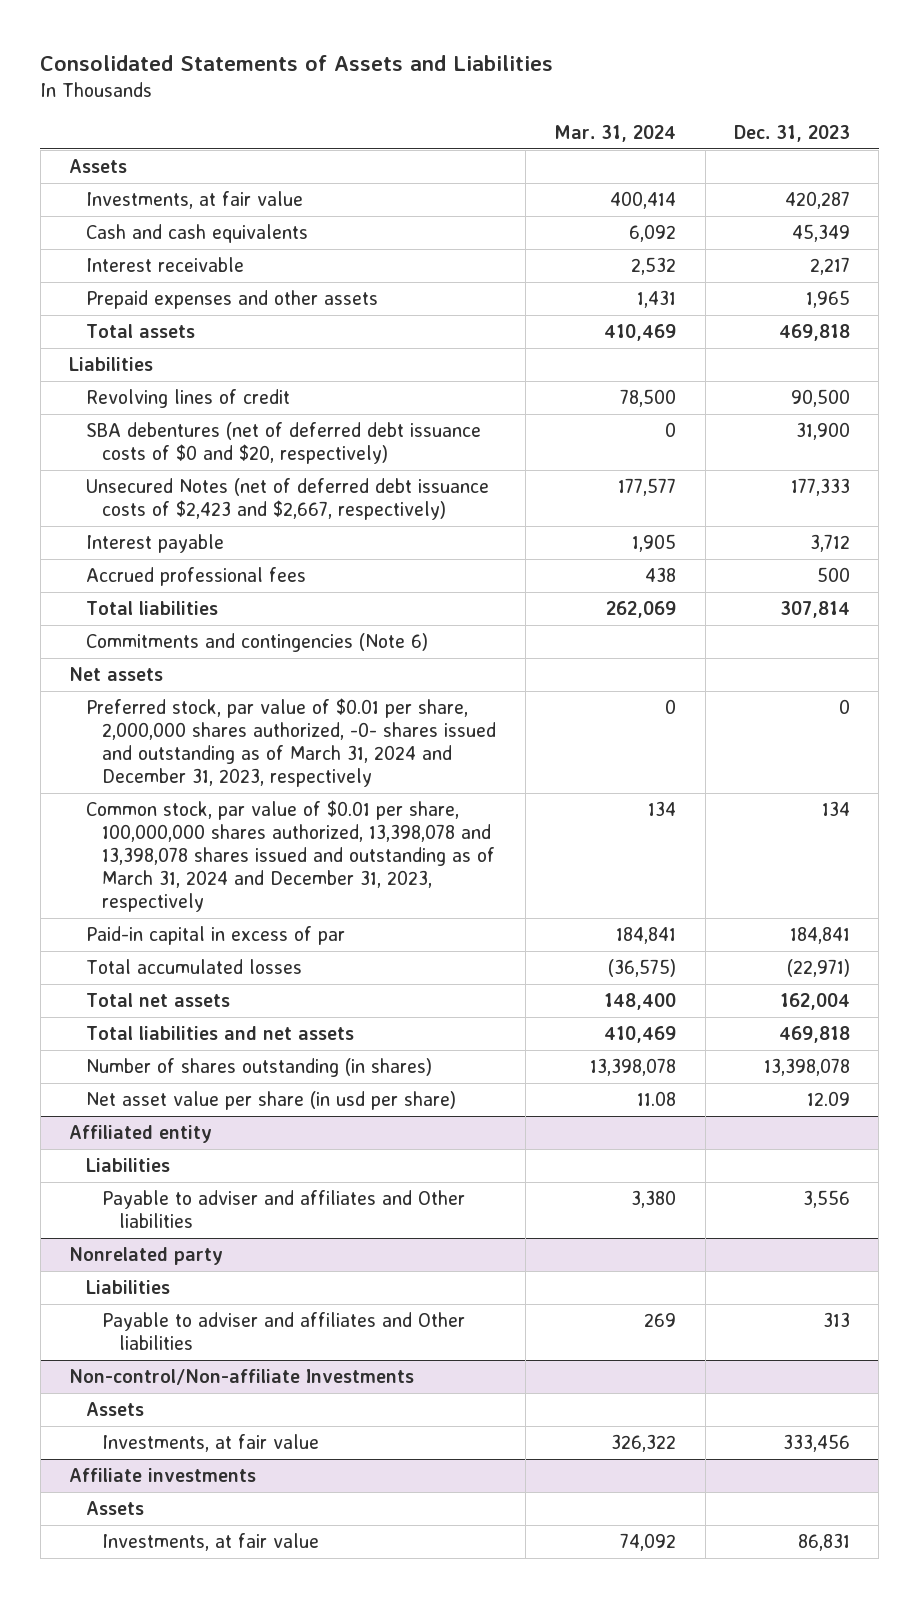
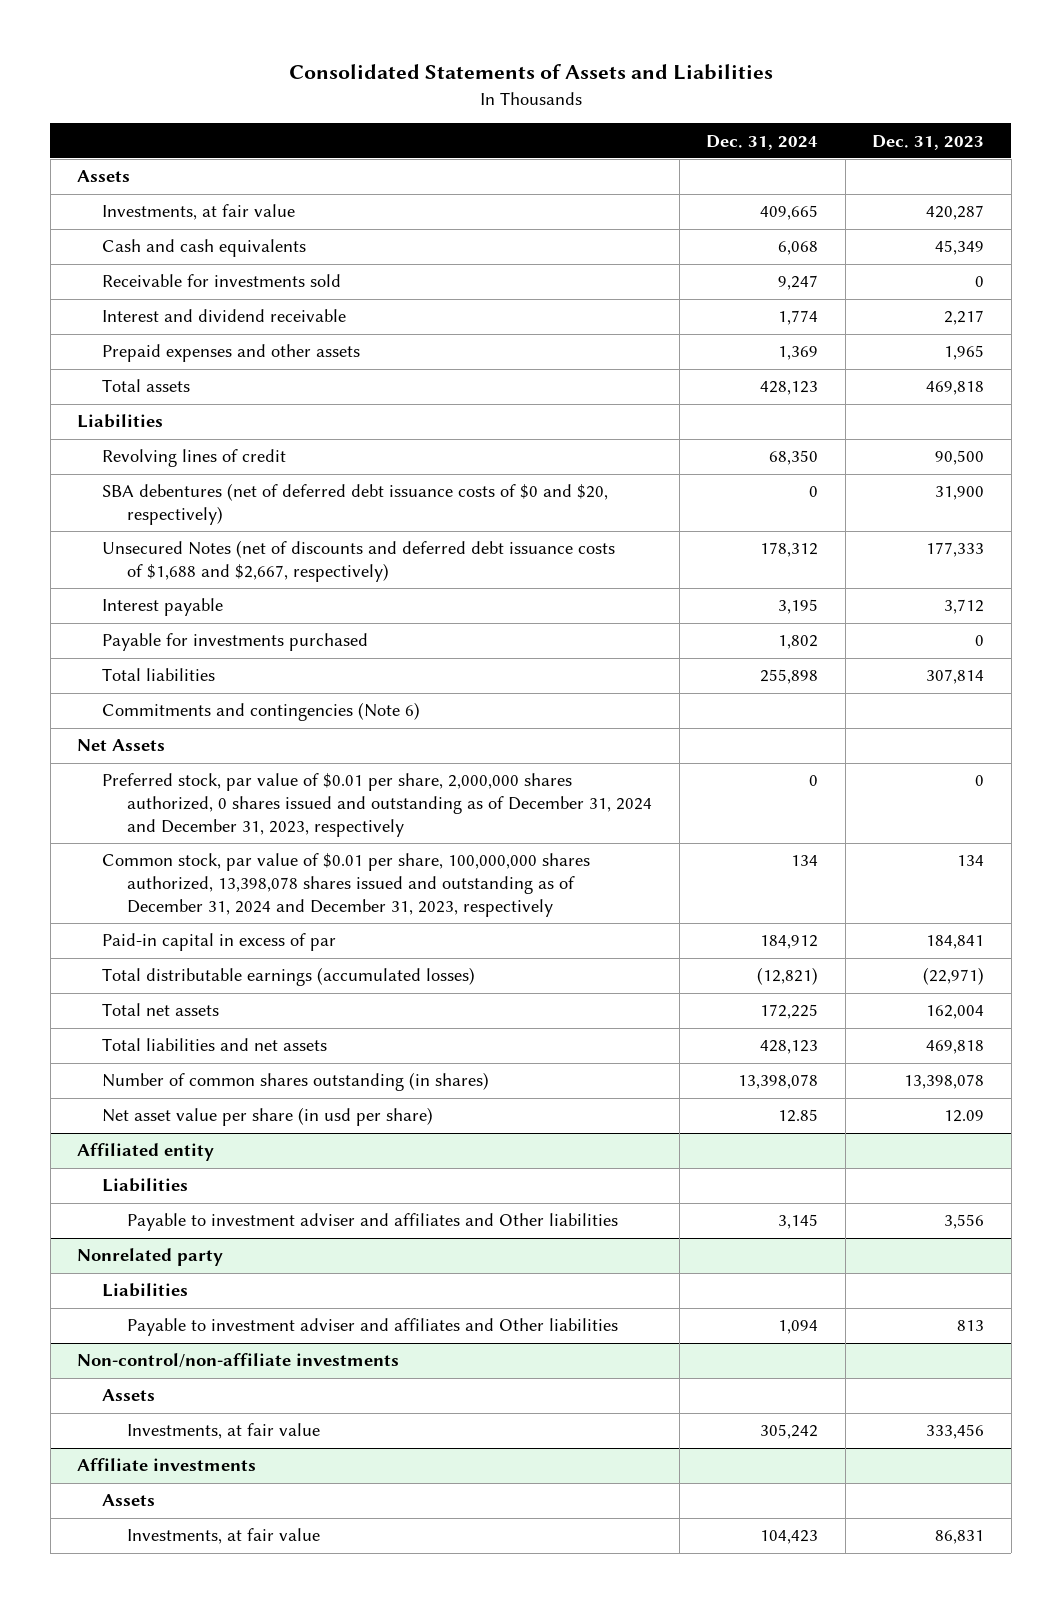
- | Mar. 31, 2024 | Dec. 31, 2023
+ | Dec. 31, 2024 | Dec. 31, 2023
- Interest receivable | 2,532 | 2,217
+ Receivable for investments sold | 9,247 | 0
+ Interest and dividend receivable | 1,774 | 2,217
- Unsecured Notes (net of deferred debt issuance costs of $2,423 and $2,667, respectively) | 177,577 | 177,333
+ Unsecured Notes (net of discounts and deferred debt issuance costs of $1,688 and $2,667, respectively) | 178,312 | 177,333
- Accrued professional fees | 438 | 500
+ Payable for investments purchased | 1,802 | 0
- Net assets
- Preferred stock, par value of $0.01 per share, 2,000,000 shares authorized, -0- shares issued and outstanding as of March 31, 2024 and December 31, 2023, respectively | 0 | 0
- Common stock, par value of $0.01 per share, 100,000,000 shares authorized, 13,398,078 and 13,398,078 shares issued and outstanding as of March 31, 2024 and December 31, 2023, respectively | 134 | 134
+ Net Assets
+ Preferred stock, par value of $0.01 per share, 2,000,000 shares authorized, 0 shares issued and outstanding as of December 31, 2024 and December 31, 2023, respectively | 0 | 0
+ Common stock, par value of $0.01 per share, 100,000,000 shares authorized, 13,398,078 shares issued and outstanding as of December 31, 2024 and December 31, 2023, respectively | 134 | 134
- Total accumulated losses | (36,575) | (22,971)
+ Total distributable earnings (accumulated losses) | (12,821) | (22,971)
- Number of shares outstanding (in shares) | 13,398,078 | 13,398,078
+ Number of common shares outstanding (in shares) | 13,398,078 | 13,398,078
@ Affiliated entity
- Payable to adviser and affiliates and Other liabilities | 3,380 | 3,556
+ Payable to investment adviser and affiliates and Other liabilities | 3,145 | 3,556
@ Nonrelated party
- Payable to adviser and affiliates and Other liabilities | 269 | 313
- Non-control/Non-affiliate Investments
@ Nonrelated party
+ Payable to investment adviser and affiliates and Other liabilities | 1,094 | 813
+ Non-control/non-affiliate investments

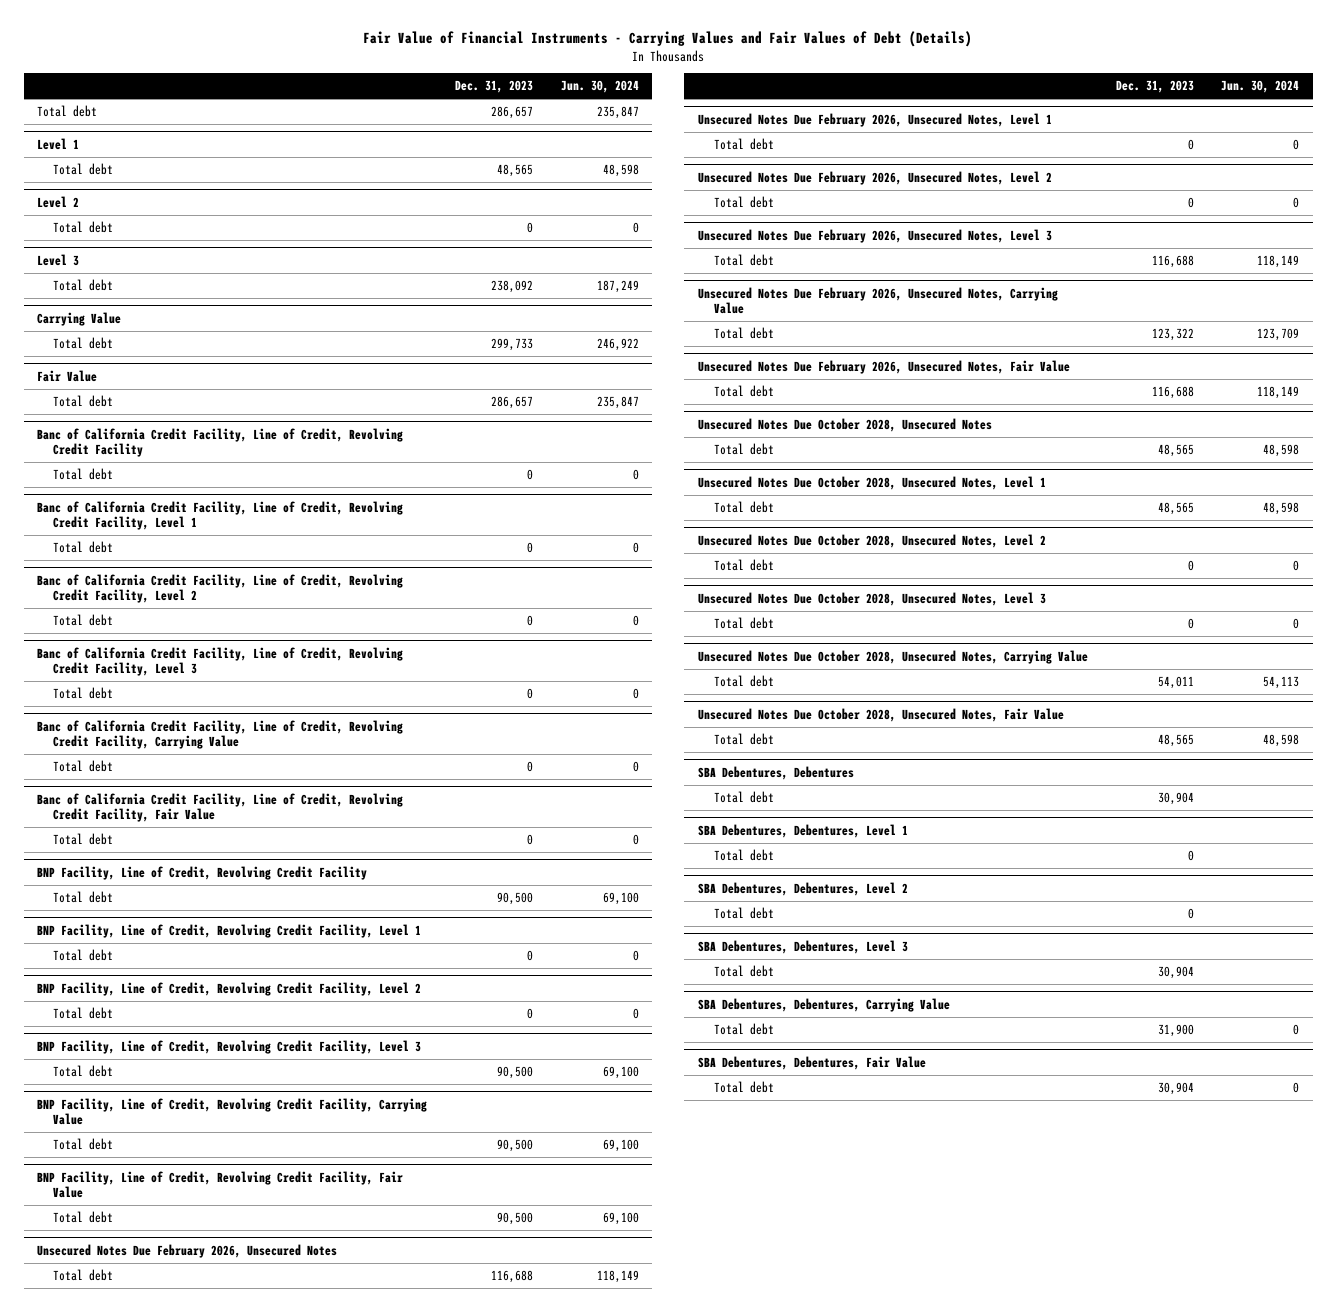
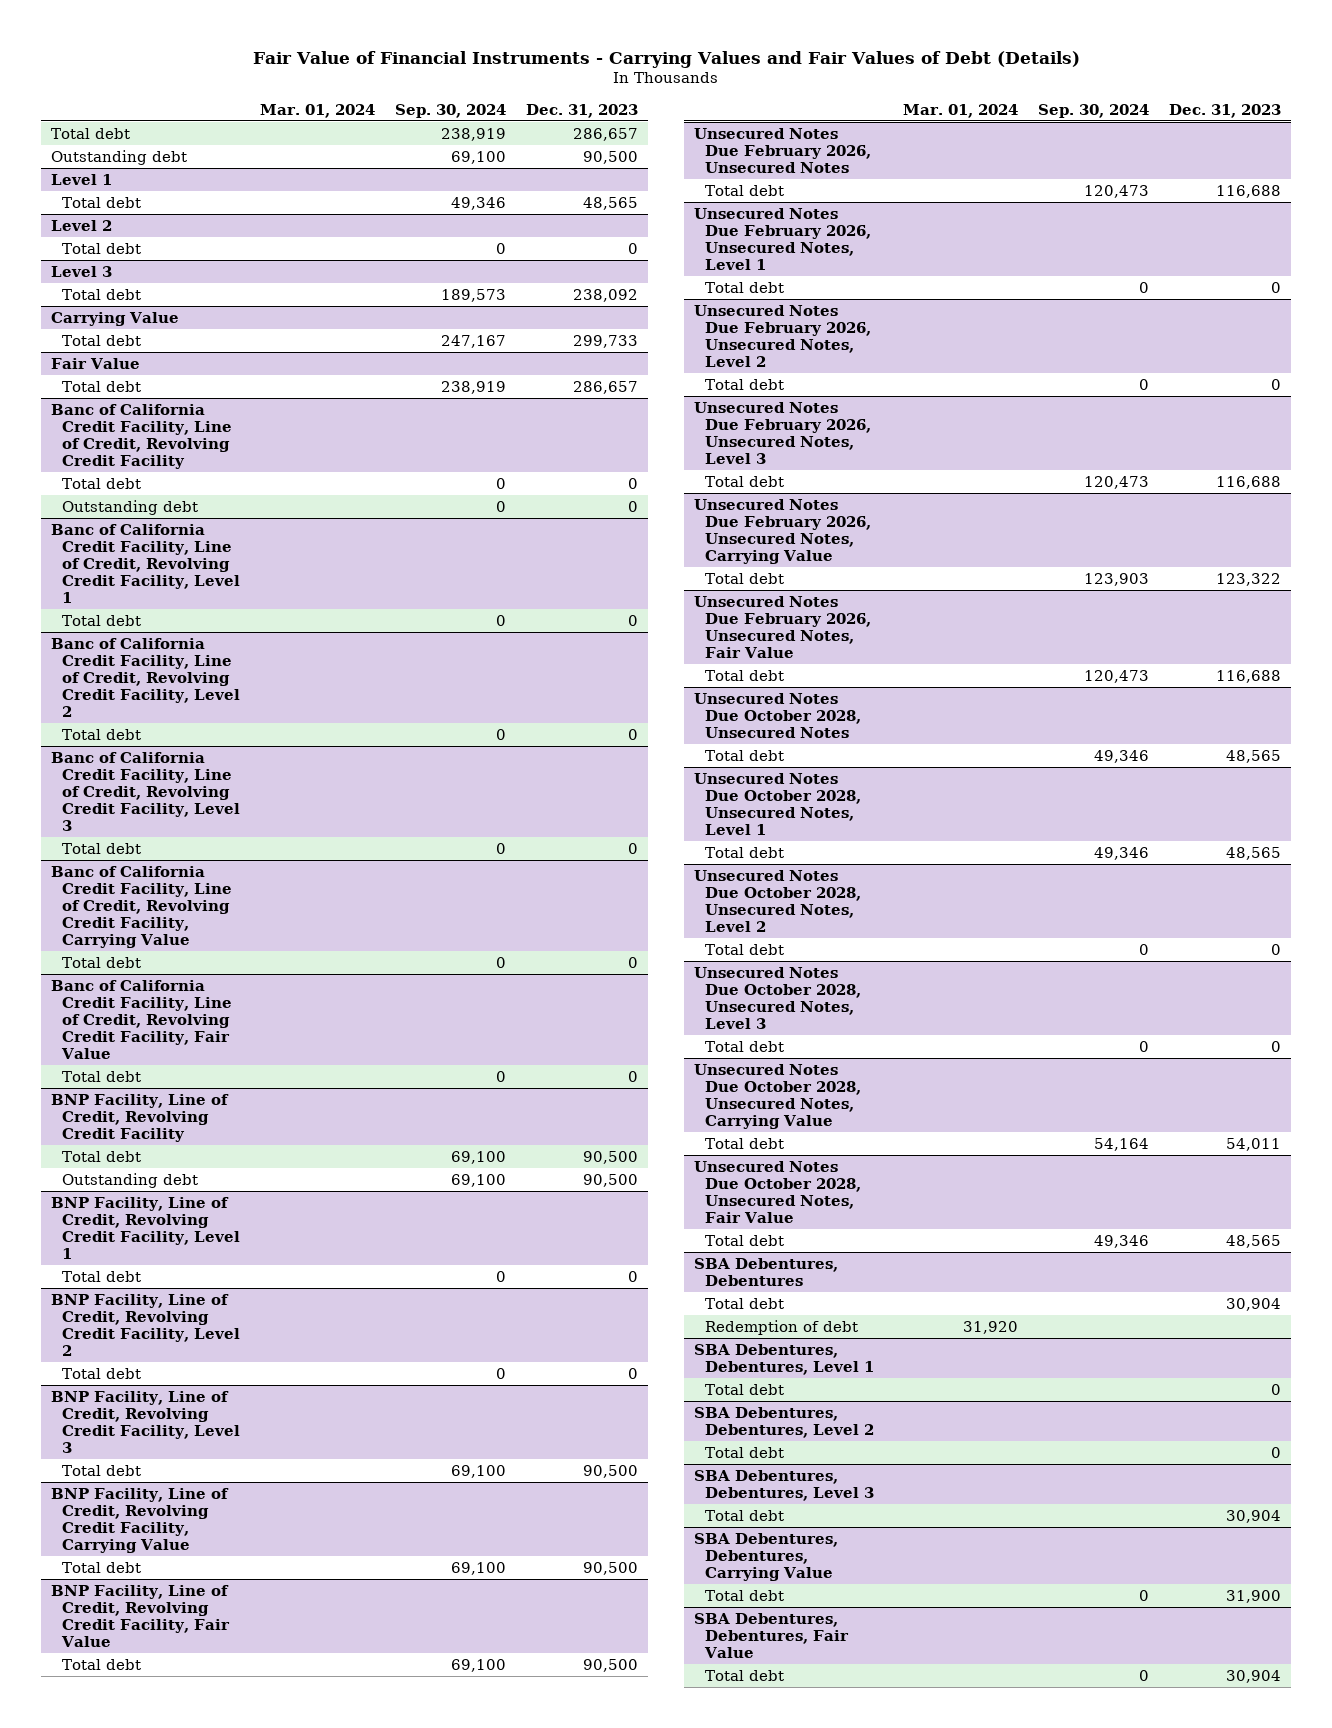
- | Dec. 31, 2023 | Jun. 30, 2024
+ | Mar. 01, 2024 | Sep. 30, 2024 | Dec. 31, 2023
+ Outstanding debt | | 69,100 | 90,500
@ Banc of California Credit Facility, Line of Credit, Revolving Credit Facility
+ Outstanding debt | | 0 | 0
@ BNP Facility, Line of Credit, Revolving Credit Facility
+ Outstanding debt | | 69,100 | 90,500
@ SBA Debentures, Debentures
+ Redemption of debt | 31,920 | |

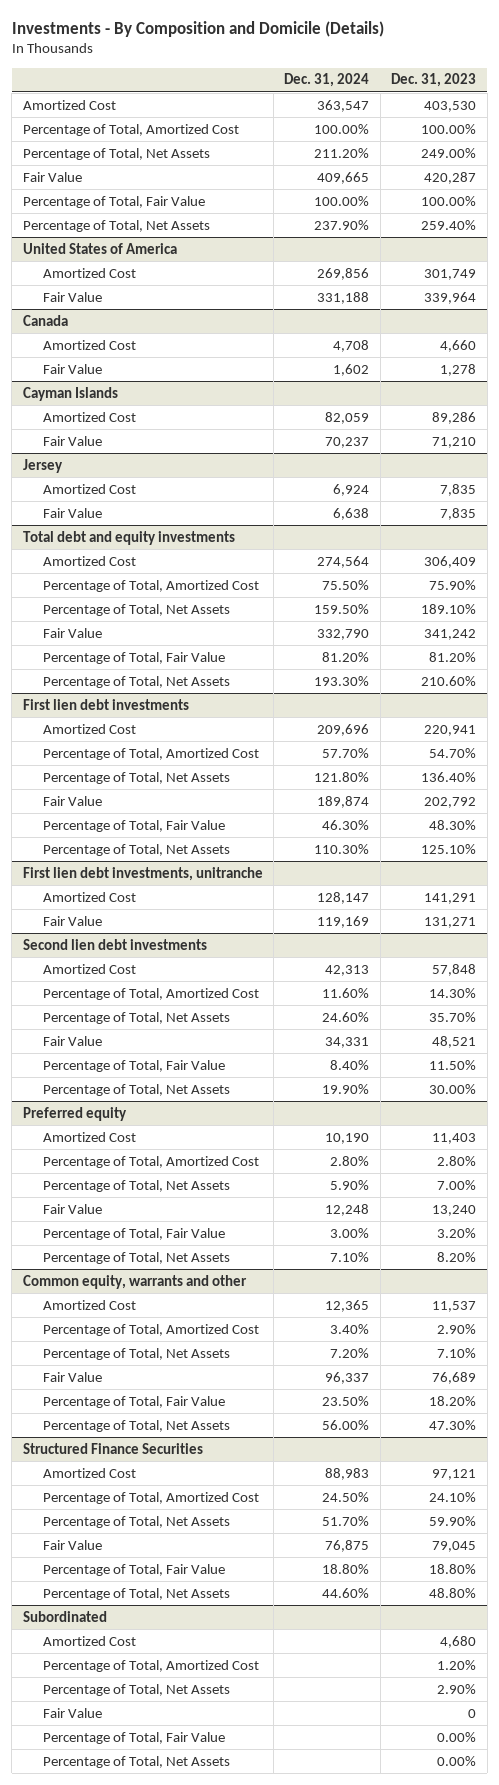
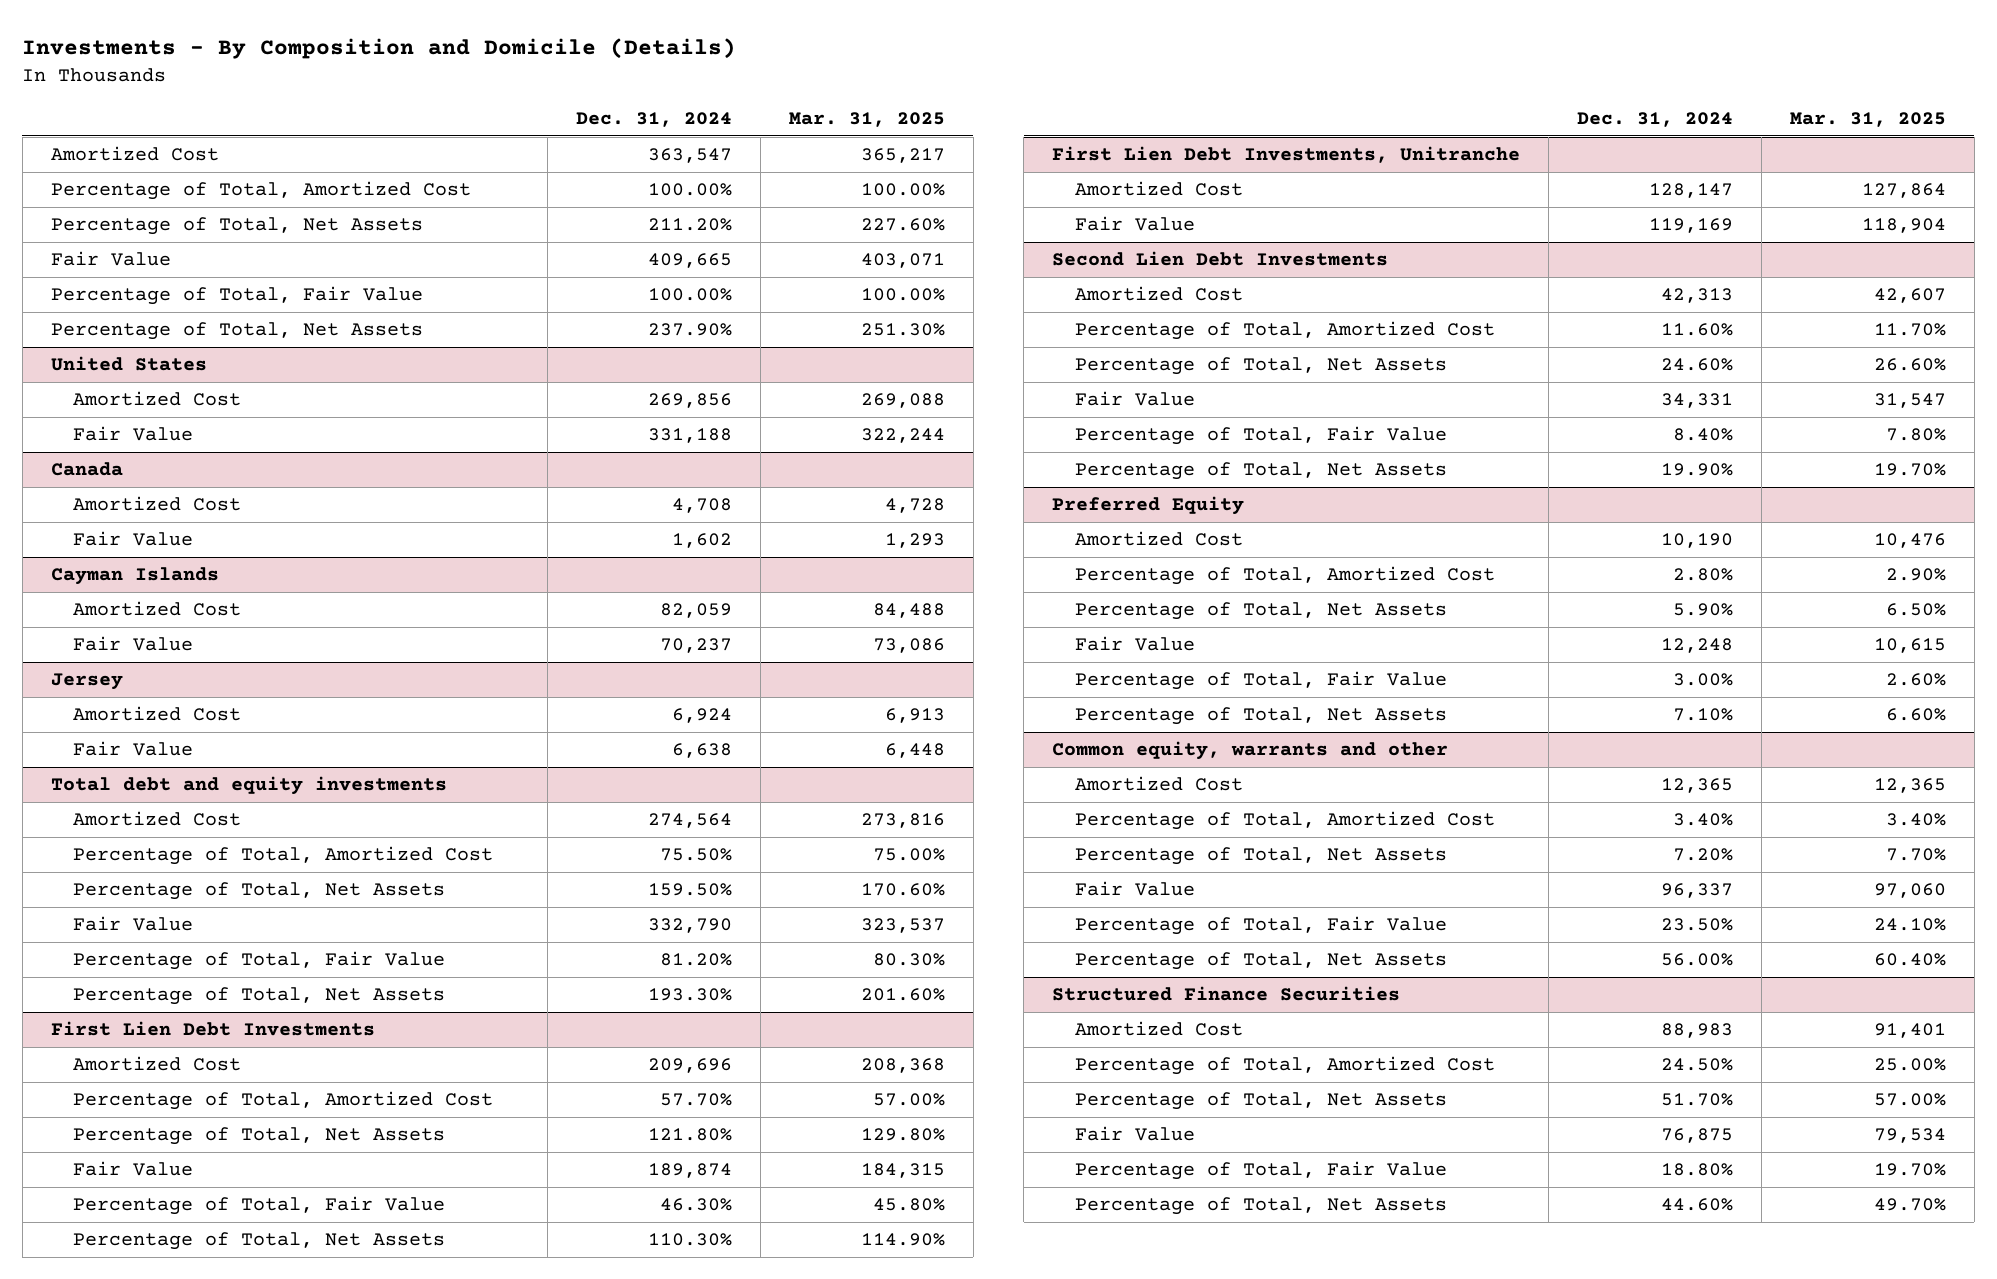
- | Dec. 31, 2024 | Dec. 31, 2023
+ | Dec. 31, 2024 | Mar. 31, 2025
- United States of America
+ United States
- First lien debt investments
+ First Lien Debt Investments
- First lien debt investments, unitranche
+ First Lien Debt Investments, Unitranche
- Second lien debt investments
+ Second Lien Debt Investments
- Preferred equity
+ Preferred Equity
- Subordinated
- Amortized Cost | | 4,680
- Percentage of Total, Amortized Cost | | 1.20%
- Percentage of Total, Net Assets | | 2.90%
- Fair Value | | 0
- Percentage of Total, Fair Value | | 0.00%
- Percentage of Total, Net Assets | | 0.00%

